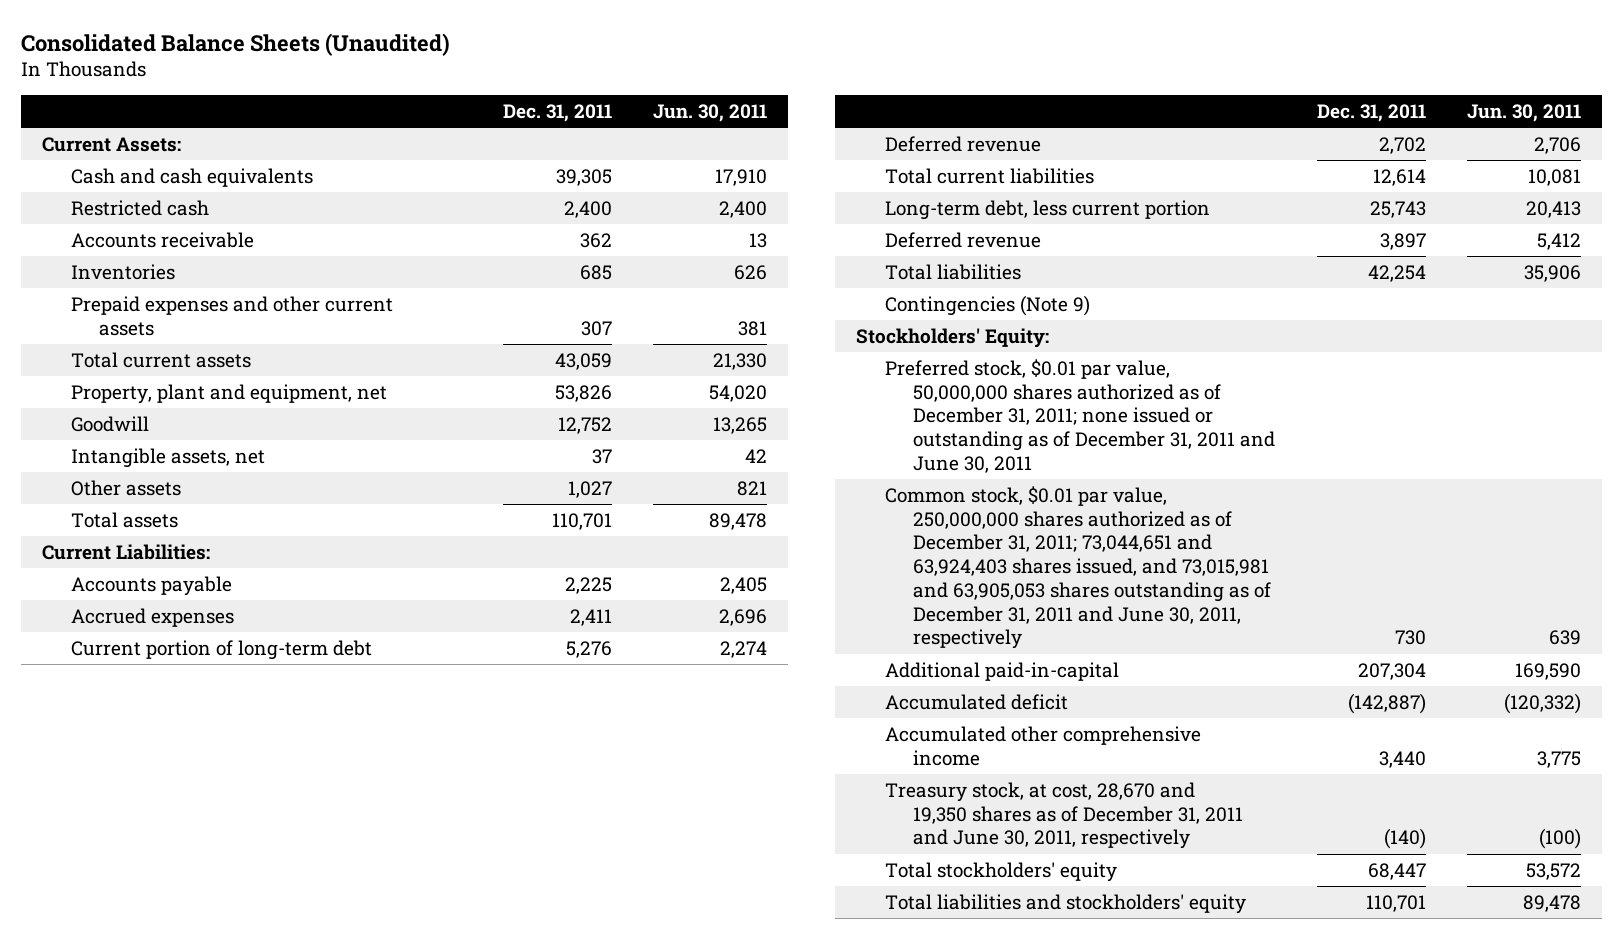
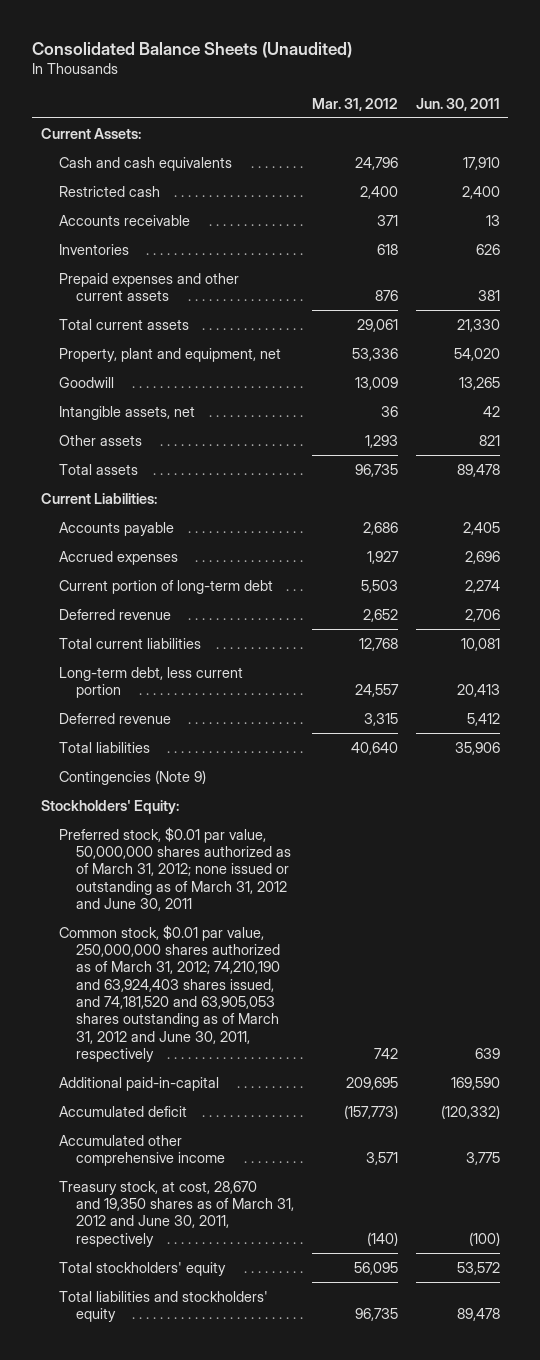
- | Dec. 31, 2011 | Jun. 30, 2011
+ | Mar. 31, 2012 | Jun. 30, 2011
- Preferred stock, $0.01 par value, 50,000,000 shares authorized as of December 31, 2011; none issued or outstanding as of December 31, 2011 and June 30, 2011
- Common stock, $0.01 par value, 250,000,000 shares authorized as of December 31, 2011; 73,044,651 and 63,924,403 shares issued, and 73,015,981 and 63,905,053 shares outstanding as of December 31, 2011 and June 30, 2011, respectively | 730 | 639
+ Preferred stock, $0.01 par value, 50,000,000 shares authorized as of March 31, 2012; none issued or outstanding as of March 31, 2012 and June 30, 2011
+ Common stock, $0.01 par value, 250,000,000 shares authorized as of March 31, 2012; 74,210,190 and 63,924,403 shares issued, and 74,181,520 and 63,905,053 shares outstanding as of March 31, 2012 and June 30, 2011, respectively | 742 | 639
- Treasury stock, at cost, 28,670 and 19,350 shares as of December 31, 2011 and June 30, 2011, respectively | (140) | (100)
+ Treasury stock, at cost, 28,670 and 19,350 shares as of March 31, 2012 and June 30, 2011, respectively | (140) | (100)

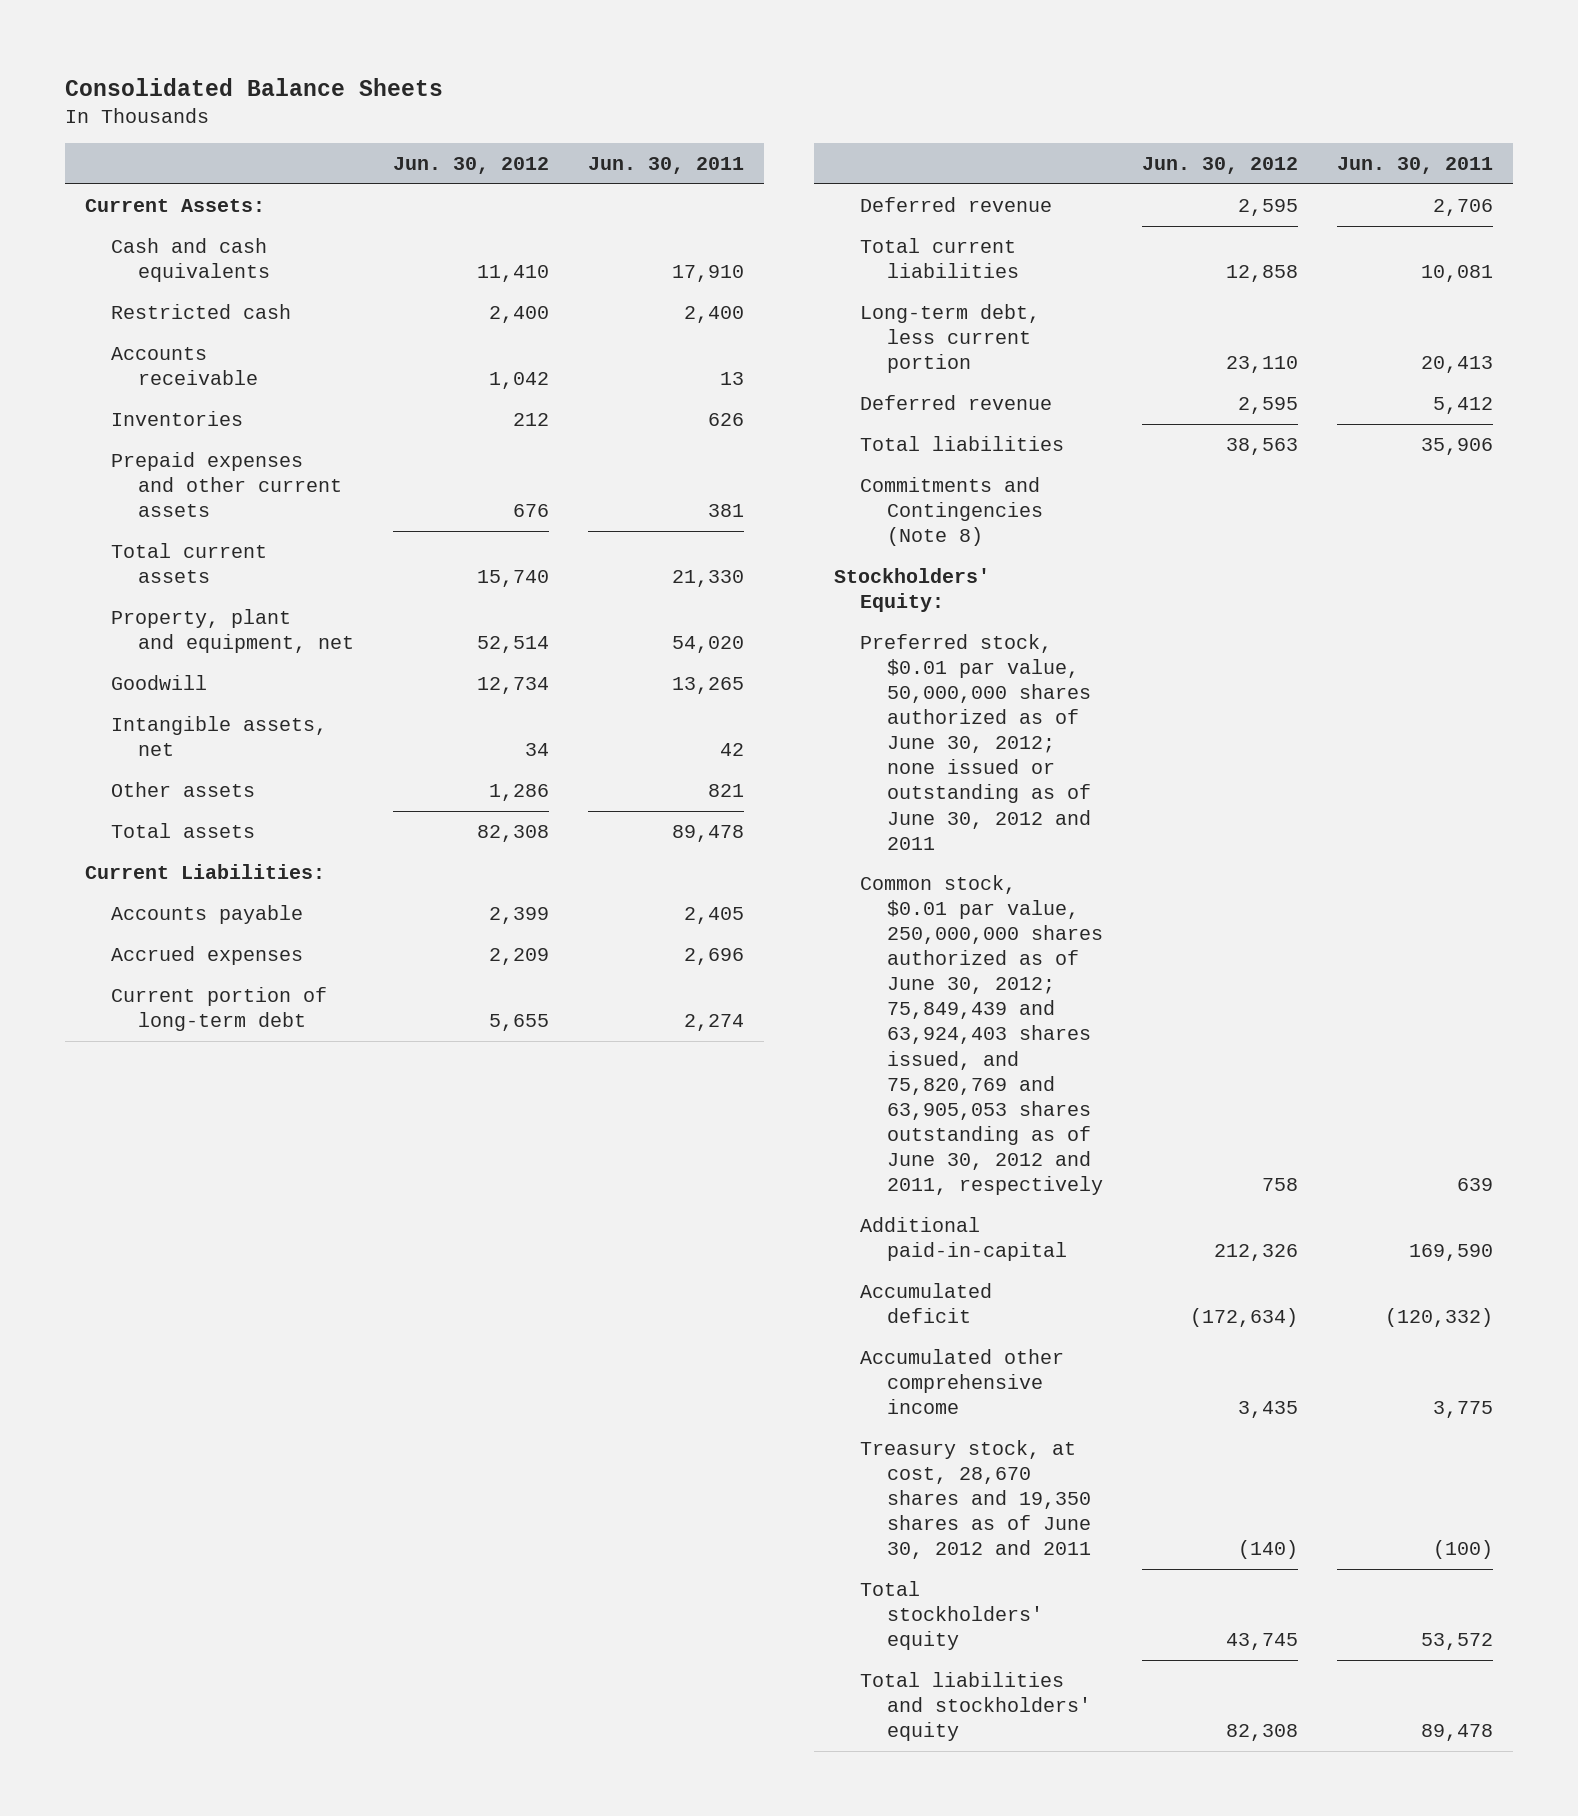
- Consolidated Balance Sheets (Unaudited)
+ Consolidated Balance Sheets
- | Mar. 31, 2012 | Jun. 30, 2011
+ | Jun. 30, 2012 | Jun. 30, 2011
- Contingencies (Note 9)
+ Commitments and Contingencies (Note 8)
- Preferred stock, $0.01 par value, 50,000,000 shares authorized as of March 31, 2012; none issued or outstanding as of March 31, 2012 and June 30, 2011
- Common stock, $0.01 par value, 250,000,000 shares authorized as of March 31, 2012; 74,210,190 and 63,924,403 shares issued, and 74,181,520 and 63,905,053 shares outstanding as of March 31, 2012 and June 30, 2011, respectively | 742 | 639
+ Preferred stock, $0.01 par value, 50,000,000 shares authorized as of June 30, 2012; none issued or outstanding as of June 30, 2012 and 2011
+ Common stock, $0.01 par value, 250,000,000 shares authorized as of June 30, 2012; 75,849,439 and 63,924,403 shares issued, and 75,820,769 and 63,905,053 shares outstanding as of June 30, 2012 and 2011, respectively | 758 | 639
- Treasury stock, at cost, 28,670 and 19,350 shares as of March 31, 2012 and June 30, 2011, respectively | (140) | (100)
+ Treasury stock, at cost, 28,670 shares and 19,350 shares as of June 30, 2012 and 2011 | (140) | (100)

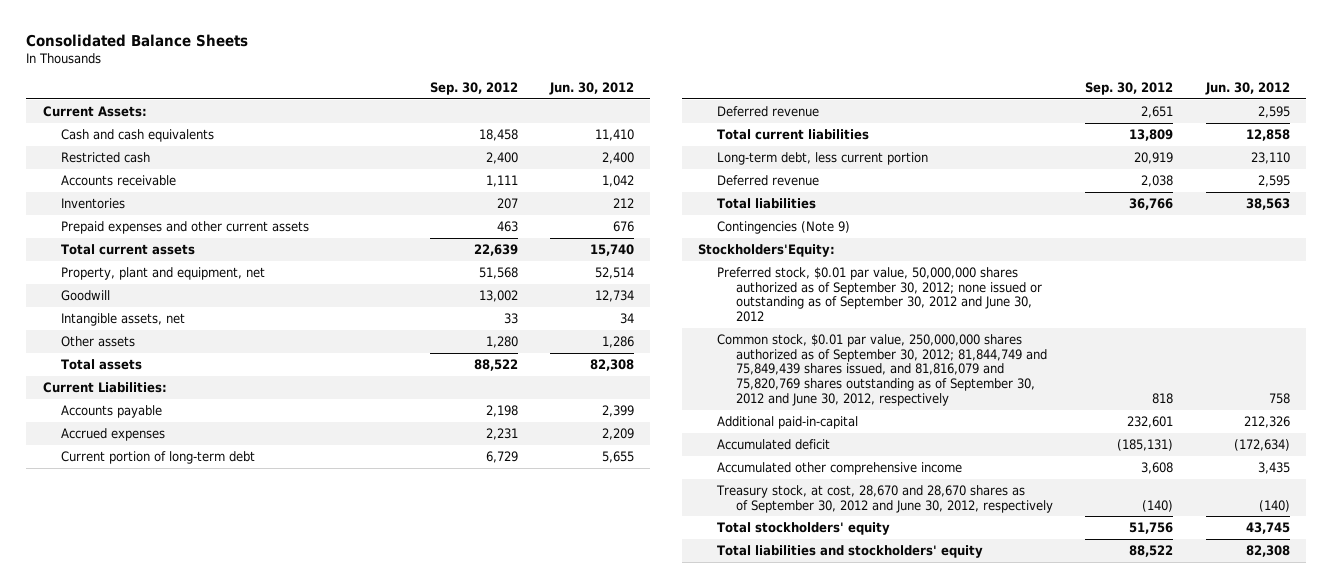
- | Jun. 30, 2012 | Jun. 30, 2011
+ | Sep. 30, 2012 | Jun. 30, 2012
- Commitments and Contingencies (Note 8)
- Stockholders' Equity:
- Preferred stock, $0.01 par value, 50,000,000 shares authorized as of June 30, 2012; none issued or outstanding as of June 30, 2012 and 2011
- Common stock, $0.01 par value, 250,000,000 shares authorized as of June 30, 2012; 75,849,439 and 63,924,403 shares issued, and 75,820,769 and 63,905,053 shares outstanding as of June 30, 2012 and 2011, respectively | 758 | 639
+ Contingencies (Note 9)
+ Stockholders'Equity:
+ Preferred stock, $0.01 par value, 50,000,000 shares authorized as of September 30, 2012; none issued or outstanding as of September 30, 2012 and June 30, 2012
+ Common stock, $0.01 par value, 250,000,000 shares authorized as of September 30, 2012; 81,844,749 and 75,849,439 shares issued, and 81,816,079 and 75,820,769 shares outstanding as of September 30, 2012 and June 30, 2012, respectively | 818 | 758
- Treasury stock, at cost, 28,670 shares and 19,350 shares as of June 30, 2012 and 2011 | (140) | (100)
+ Treasury stock, at cost, 28,670 and 28,670 shares as of September 30, 2012 and June 30, 2012, respectively | (140) | (140)

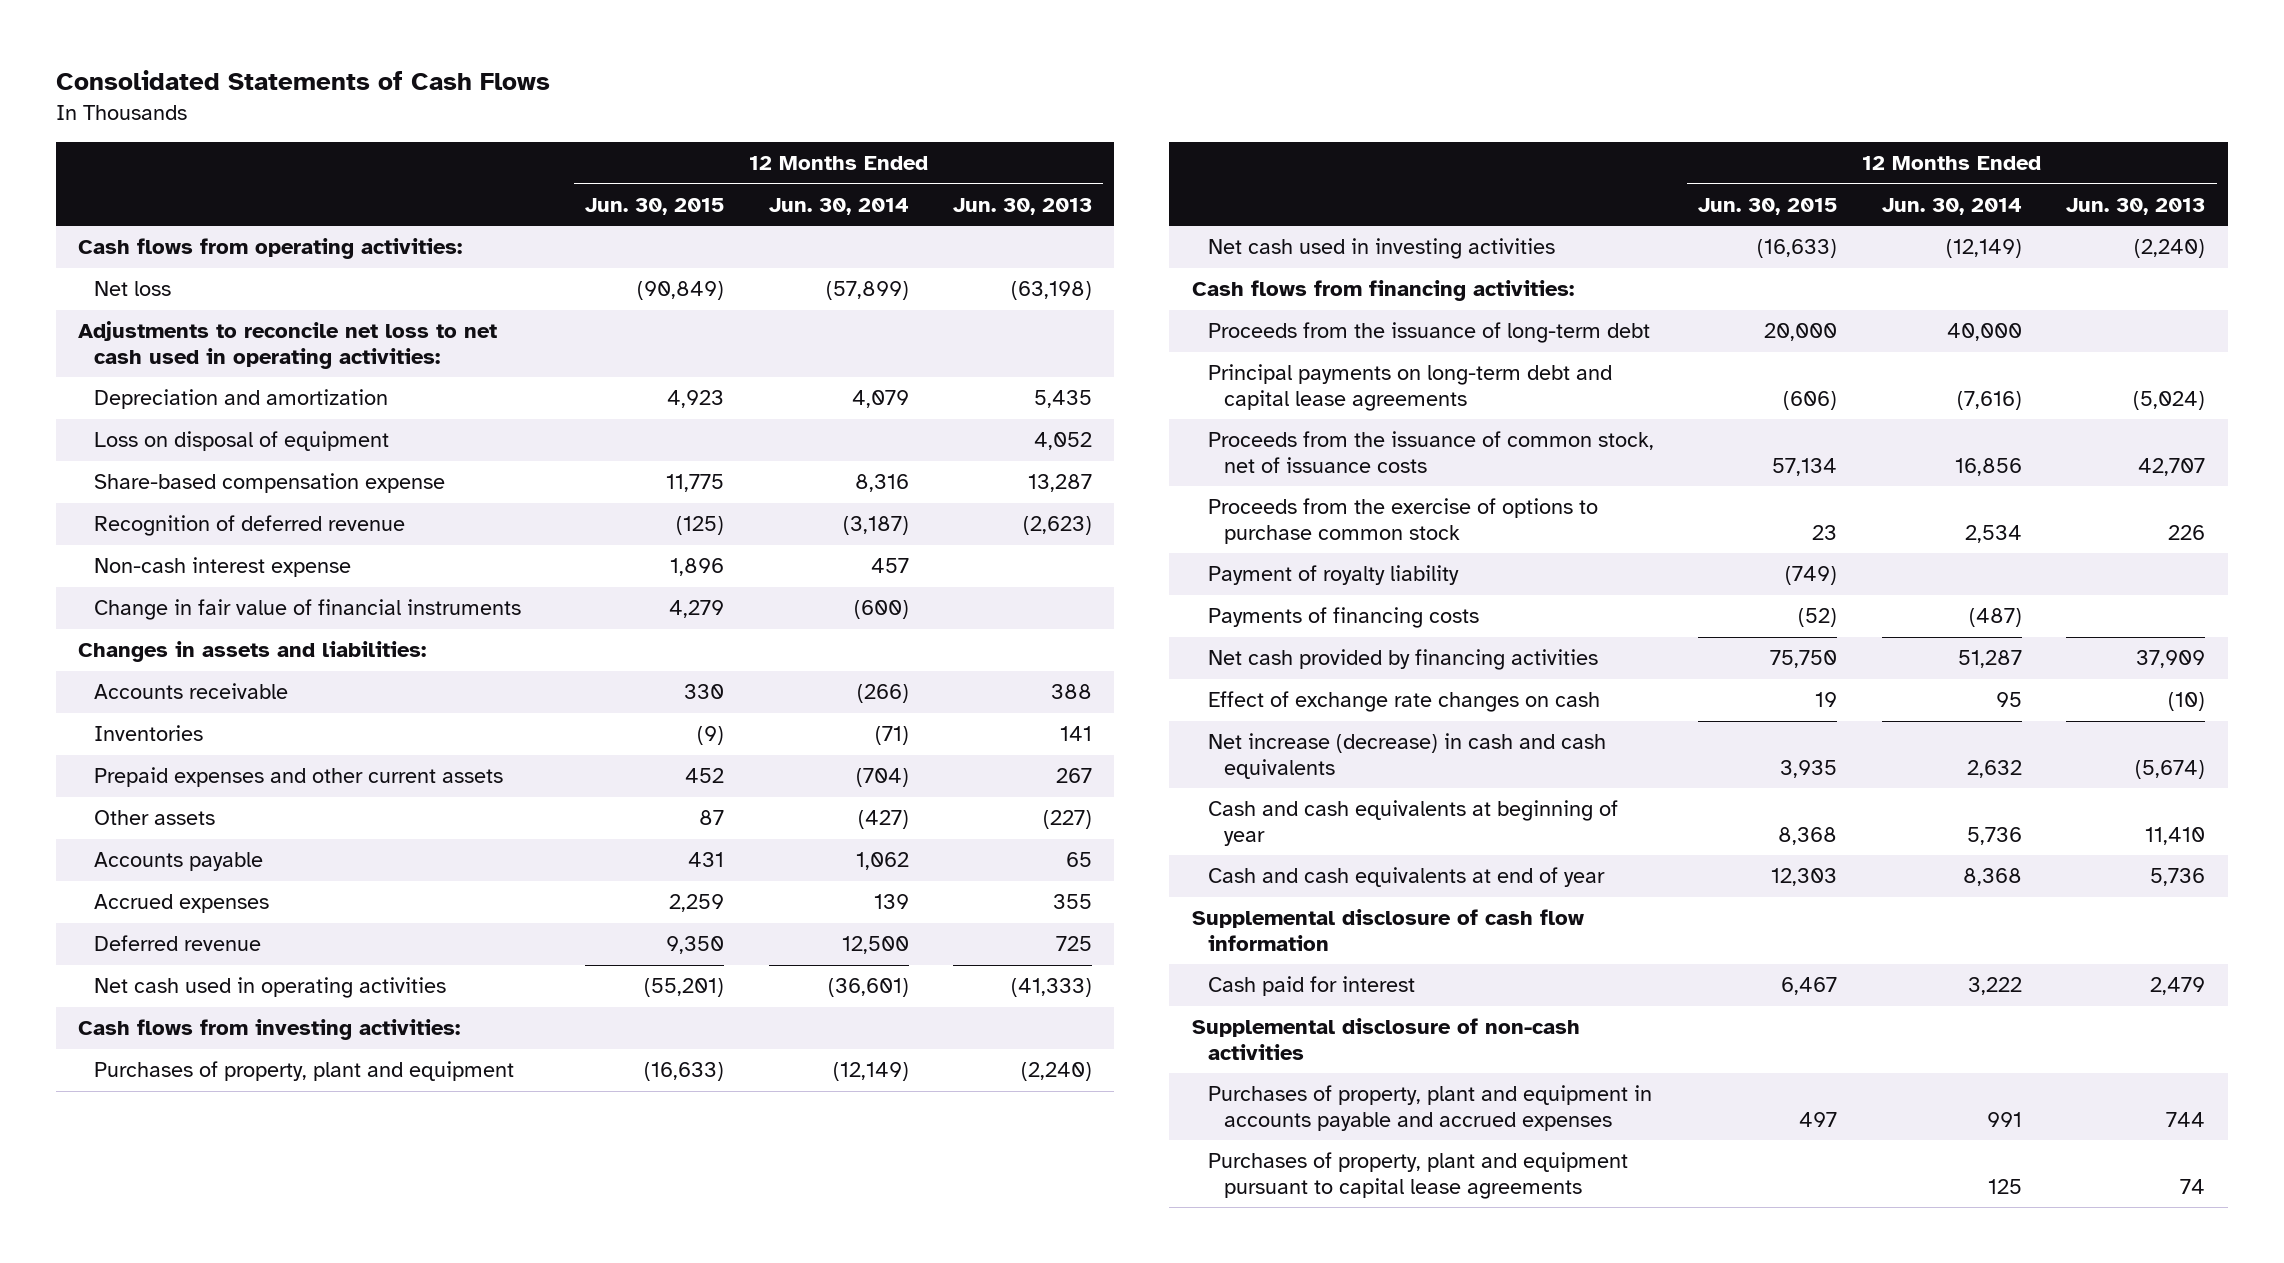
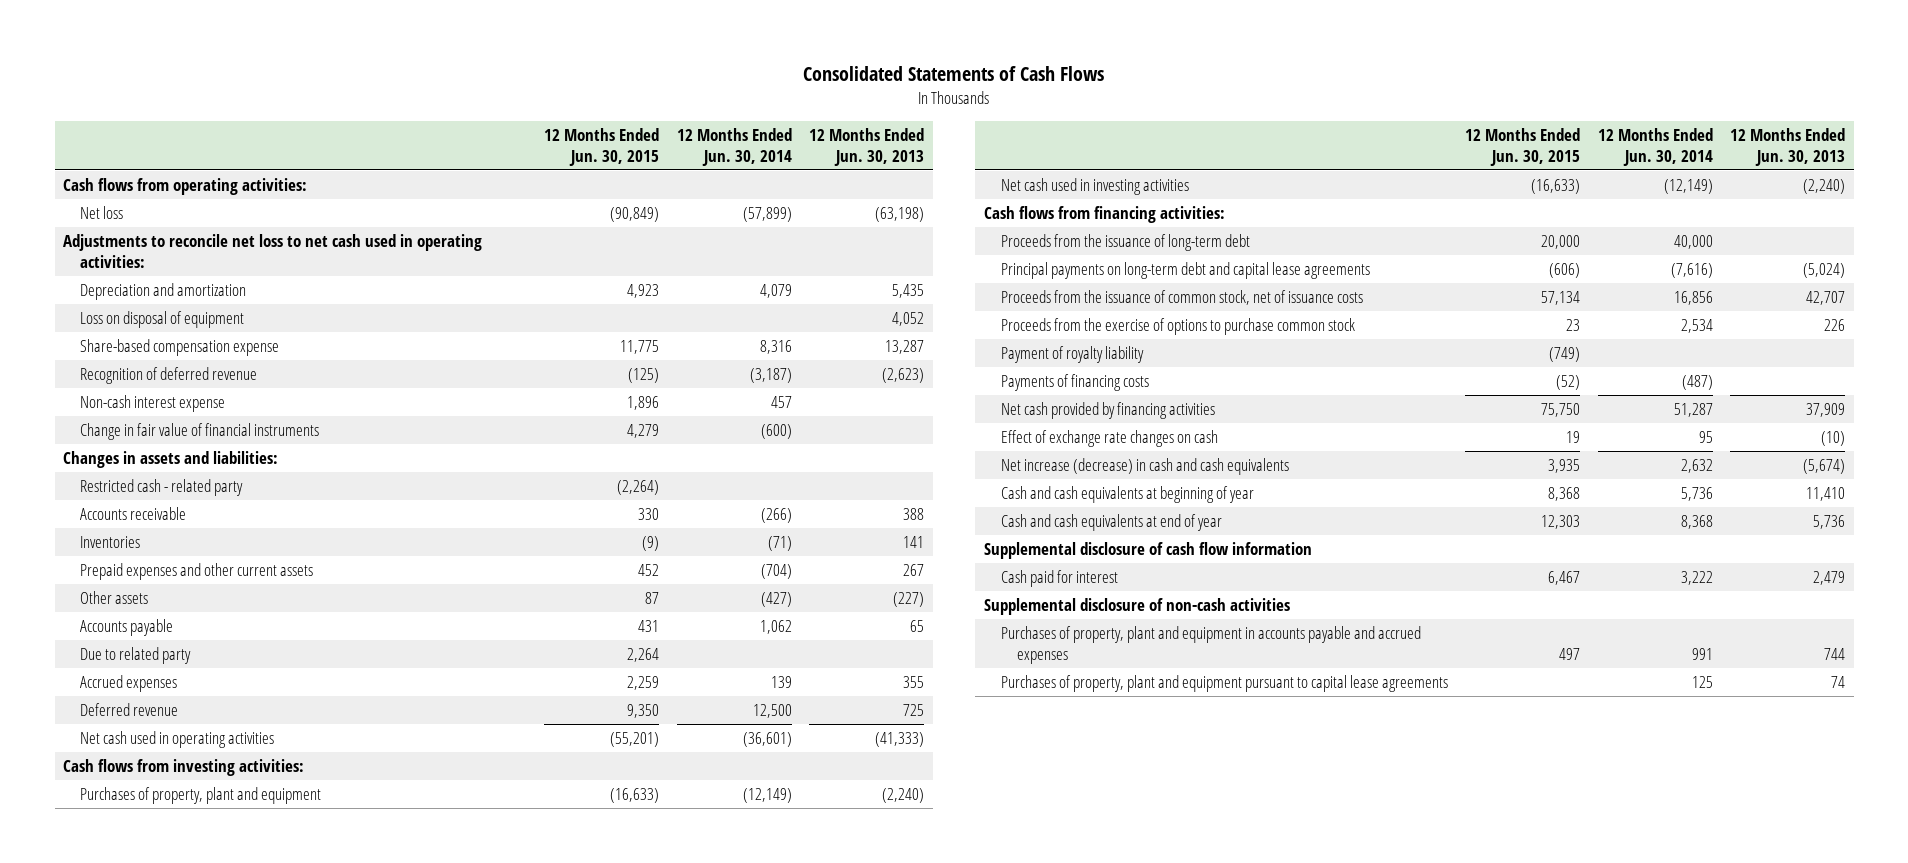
+ Restricted cash - related party | (2,264) | |
+ Due to related party | 2,264 | |

